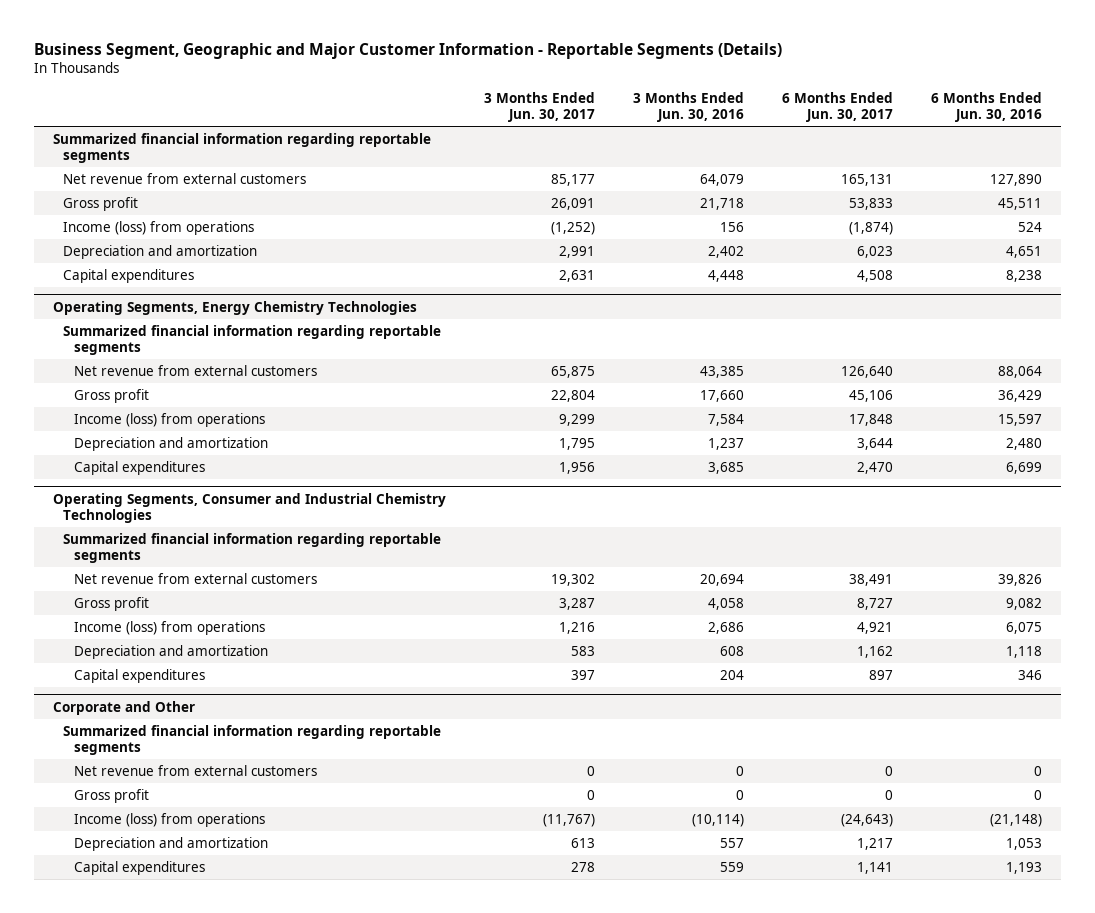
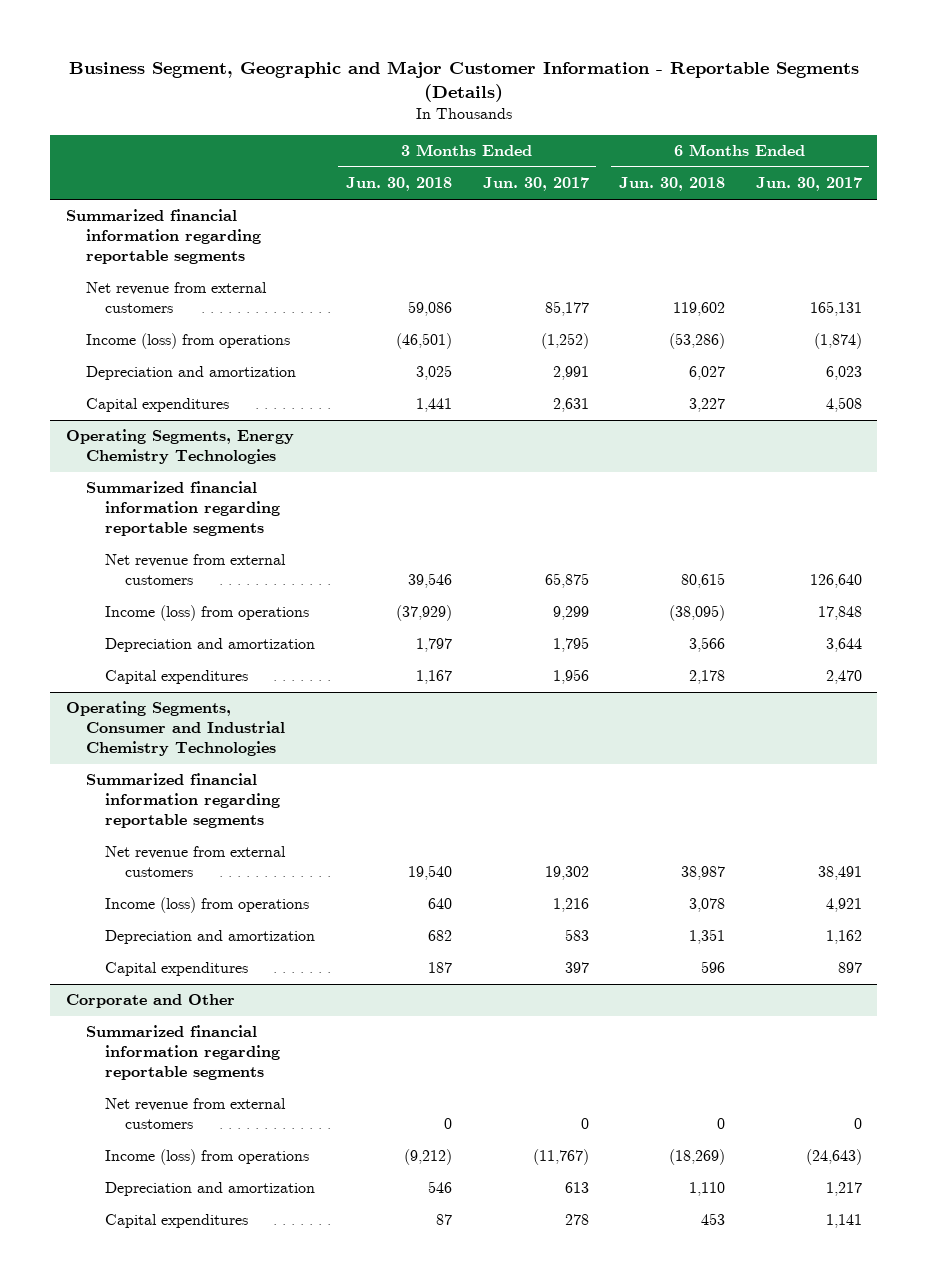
- | 3 Months Ended Jun. 30, 2017 | 3 Months Ended Jun. 30, 2016 | 6 Months Ended Jun. 30, 2017 | 6 Months Ended Jun. 30, 2016
+ | 3 Months Ended Jun. 30, 2018 | 3 Months Ended Jun. 30, 2017 | 6 Months Ended Jun. 30, 2018 | 6 Months Ended Jun. 30, 2017
- Gross profit | 26,091 | 21,718 | 53,833 | 45,511
@ Operating Segments, Energy Chemistry Technologies
- Gross profit | 22,804 | 17,660 | 45,106 | 36,429
@ Operating Segments, Consumer and Industrial Chemistry Technologies
- Gross profit | 3,287 | 4,058 | 8,727 | 9,082
@ Corporate and Other
- Gross profit | 0 | 0 | 0 | 0

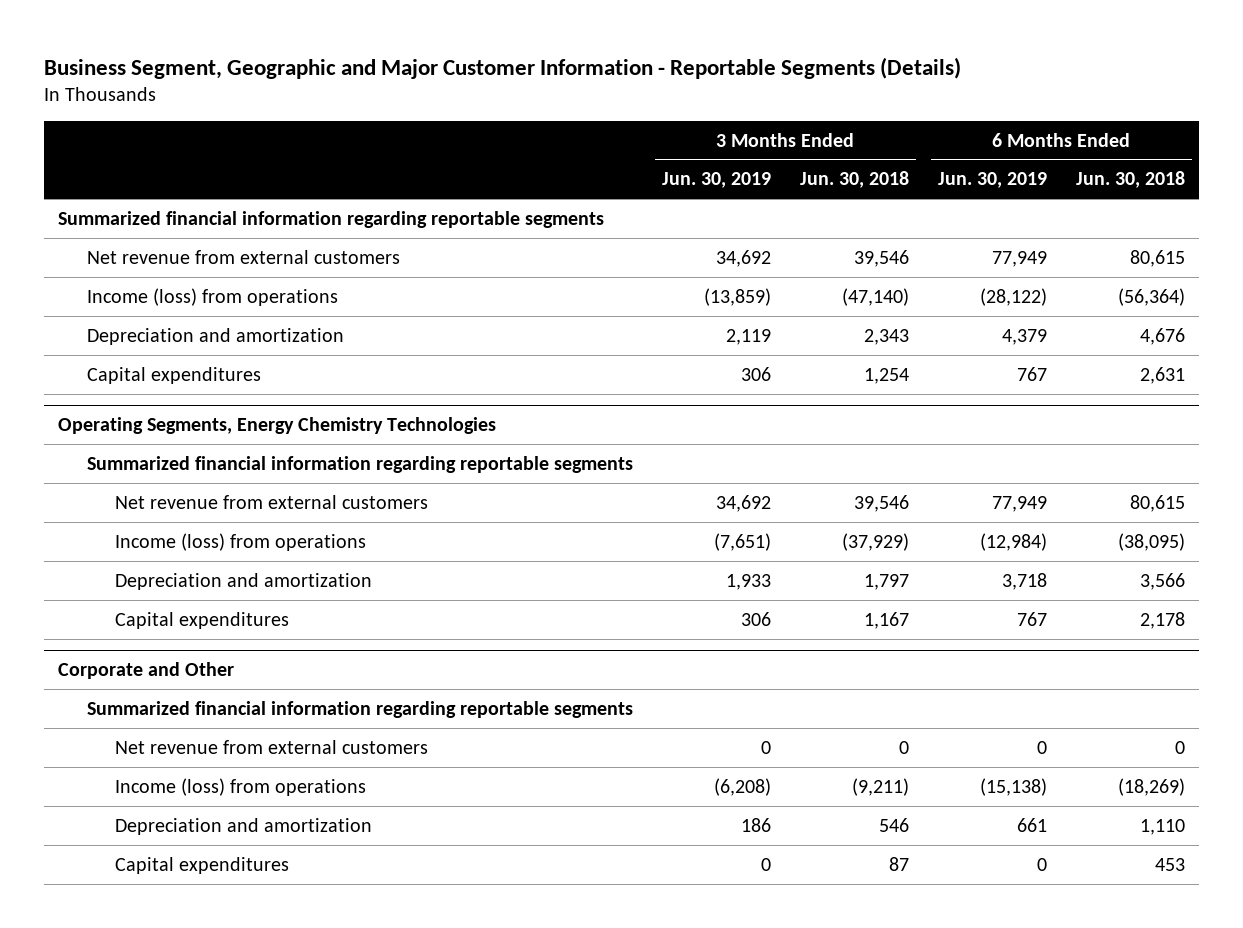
- | 3 Months Ended Jun. 30, 2018 | 3 Months Ended Jun. 30, 2017 | 6 Months Ended Jun. 30, 2018 | 6 Months Ended Jun. 30, 2017
+ | 3 Months Ended Jun. 30, 2019 | 3 Months Ended Jun. 30, 2018 | 6 Months Ended Jun. 30, 2019 | 6 Months Ended Jun. 30, 2018
- Net revenue from external customers | 59,086 | 85,177 | 119,602 | 165,131
- Income (loss) from operations | (46,501) | (1,252) | (53,286) | (1,874)
- Depreciation and amortization | 3,025 | 2,991 | 6,027 | 6,023
- Capital expenditures | 1,441 | 2,631 | 3,227 | 4,508
+ Net revenue from external customers | 34,692 | 39,546 | 77,949 | 80,615
+ Income (loss) from operations | (13,859) | (47,140) | (28,122) | (56,364)
+ Depreciation and amortization | 2,119 | 2,343 | 4,379 | 4,676
+ Capital expenditures | 306 | 1,254 | 767 | 2,631
- Operating Segments, Consumer and Industrial Chemistry Technologies
- Summarized financial information regarding reportable segments
- Net revenue from external customers | 19,540 | 19,302 | 38,987 | 38,491
- Income (loss) from operations | 640 | 1,216 | 3,078 | 4,921
- Depreciation and amortization | 682 | 583 | 1,351 | 1,162
- Capital expenditures | 187 | 397 | 596 | 897
@ Corporate and Other
- Income (loss) from operations | (9,212) | (11,767) | (18,269) | (24,643)
+ Income (loss) from operations | (6,208) | (9,211) | (15,138) | (18,269)

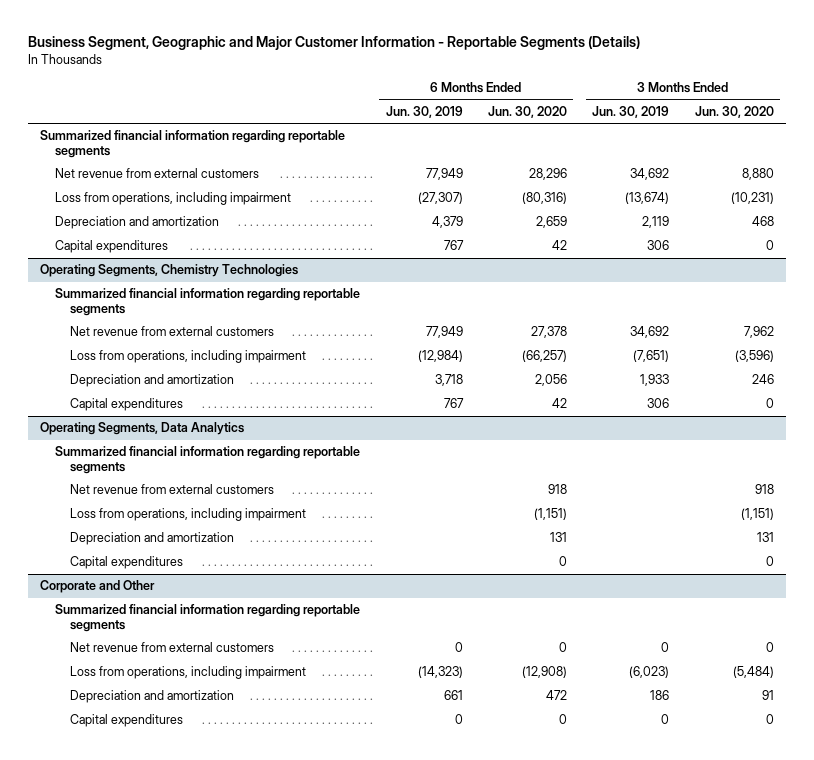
- | 3 Months Ended Jun. 30, 2019 | 3 Months Ended Jun. 30, 2018 | 6 Months Ended Jun. 30, 2019 | 6 Months Ended Jun. 30, 2018
+ | 6 Months Ended Jun. 30, 2019 | 6 Months Ended Jun. 30, 2020 | 3 Months Ended Jun. 30, 2019 | 3 Months Ended Jun. 30, 2020
- Income (loss) from operations | (13,859) | (47,140) | (28,122) | (56,364)
+ Loss from operations, including impairment | (27,307) | (80,316) | (13,674) | (10,231)
- Operating Segments, Energy Chemistry Technologies
+ Operating Segments, Chemistry Technologies
- Income (loss) from operations | (7,651) | (37,929) | (12,984) | (38,095)
+ Loss from operations, including impairment | (12,984) | (66,257) | (7,651) | (3,596)
+ Operating Segments, Data Analytics
+ Summarized financial information regarding reportable segments
+ Net revenue from external customers | | 918 | | 918
+ Loss from operations, including impairment | | (1,151) | | (1,151)
+ Depreciation and amortization | | 131 | | 131
+ Capital expenditures | | 0 | | 0
@ Corporate and Other
- Income (loss) from operations | (6,208) | (9,211) | (15,138) | (18,269)
+ Loss from operations, including impairment | (14,323) | (12,908) | (6,023) | (5,484)

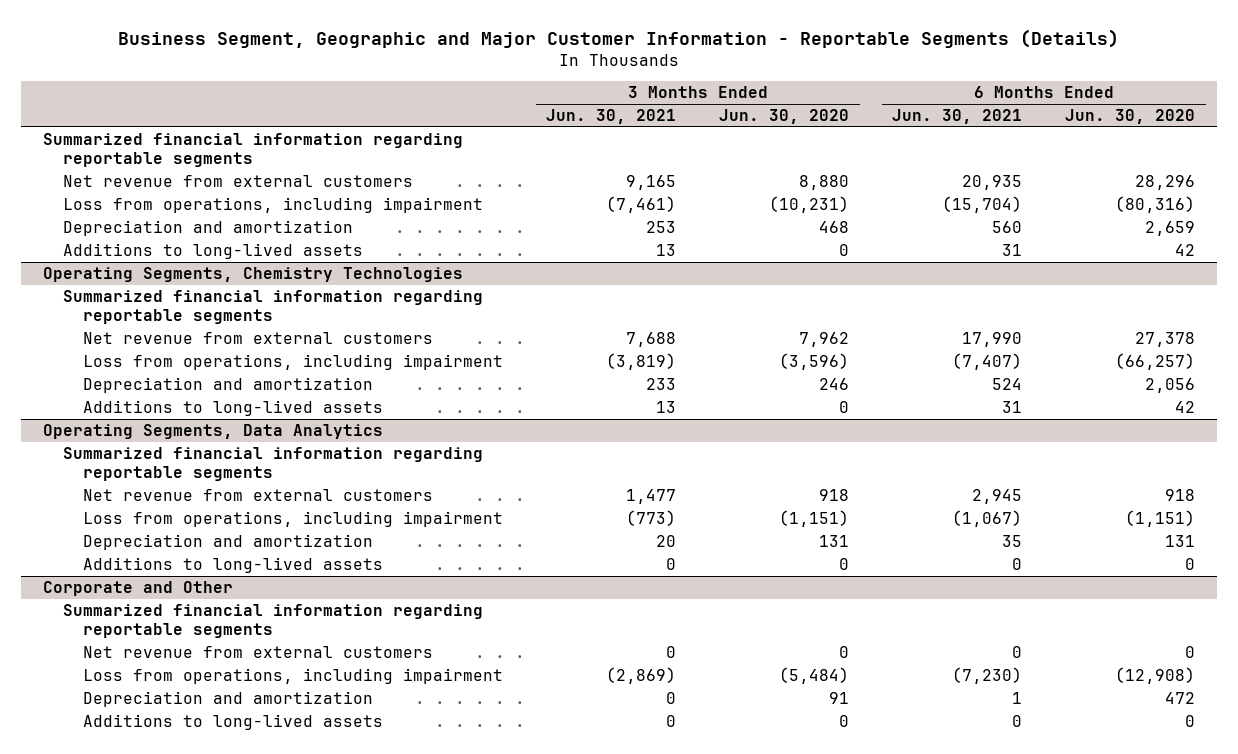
- | 6 Months Ended Jun. 30, 2019 | 6 Months Ended Jun. 30, 2020 | 3 Months Ended Jun. 30, 2019 | 3 Months Ended Jun. 30, 2020
+ | 3 Months Ended Jun. 30, 2021 | 3 Months Ended Jun. 30, 2020 | 6 Months Ended Jun. 30, 2021 | 6 Months Ended Jun. 30, 2020
- Capital expenditures | 767 | 42 | 306 | 0
+ Additions to long-lived assets | 13 | 0 | 31 | 42
@ Operating Segments, Chemistry Technologies
- Capital expenditures | 767 | 42 | 306 | 0
+ Additions to long-lived assets | 13 | 0 | 31 | 42
@ Operating Segments, Data Analytics
- Capital expenditures | | 0 | | 0
+ Additions to long-lived assets | 0 | 0 | 0 | 0
@ Corporate and Other
- Capital expenditures | 0 | 0 | 0 | 0
+ Additions to long-lived assets | 0 | 0 | 0 | 0

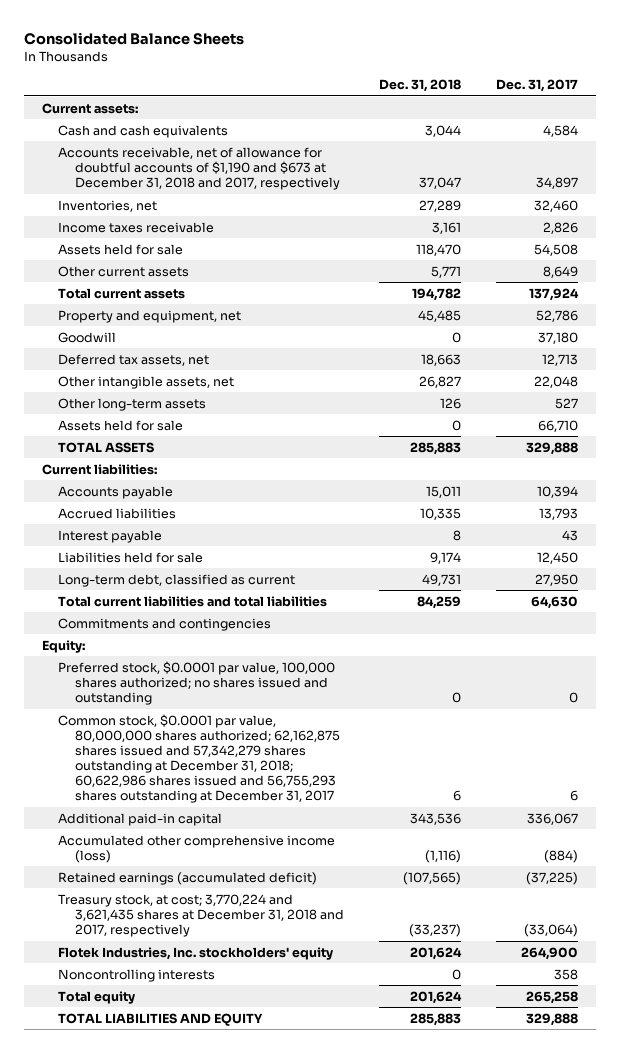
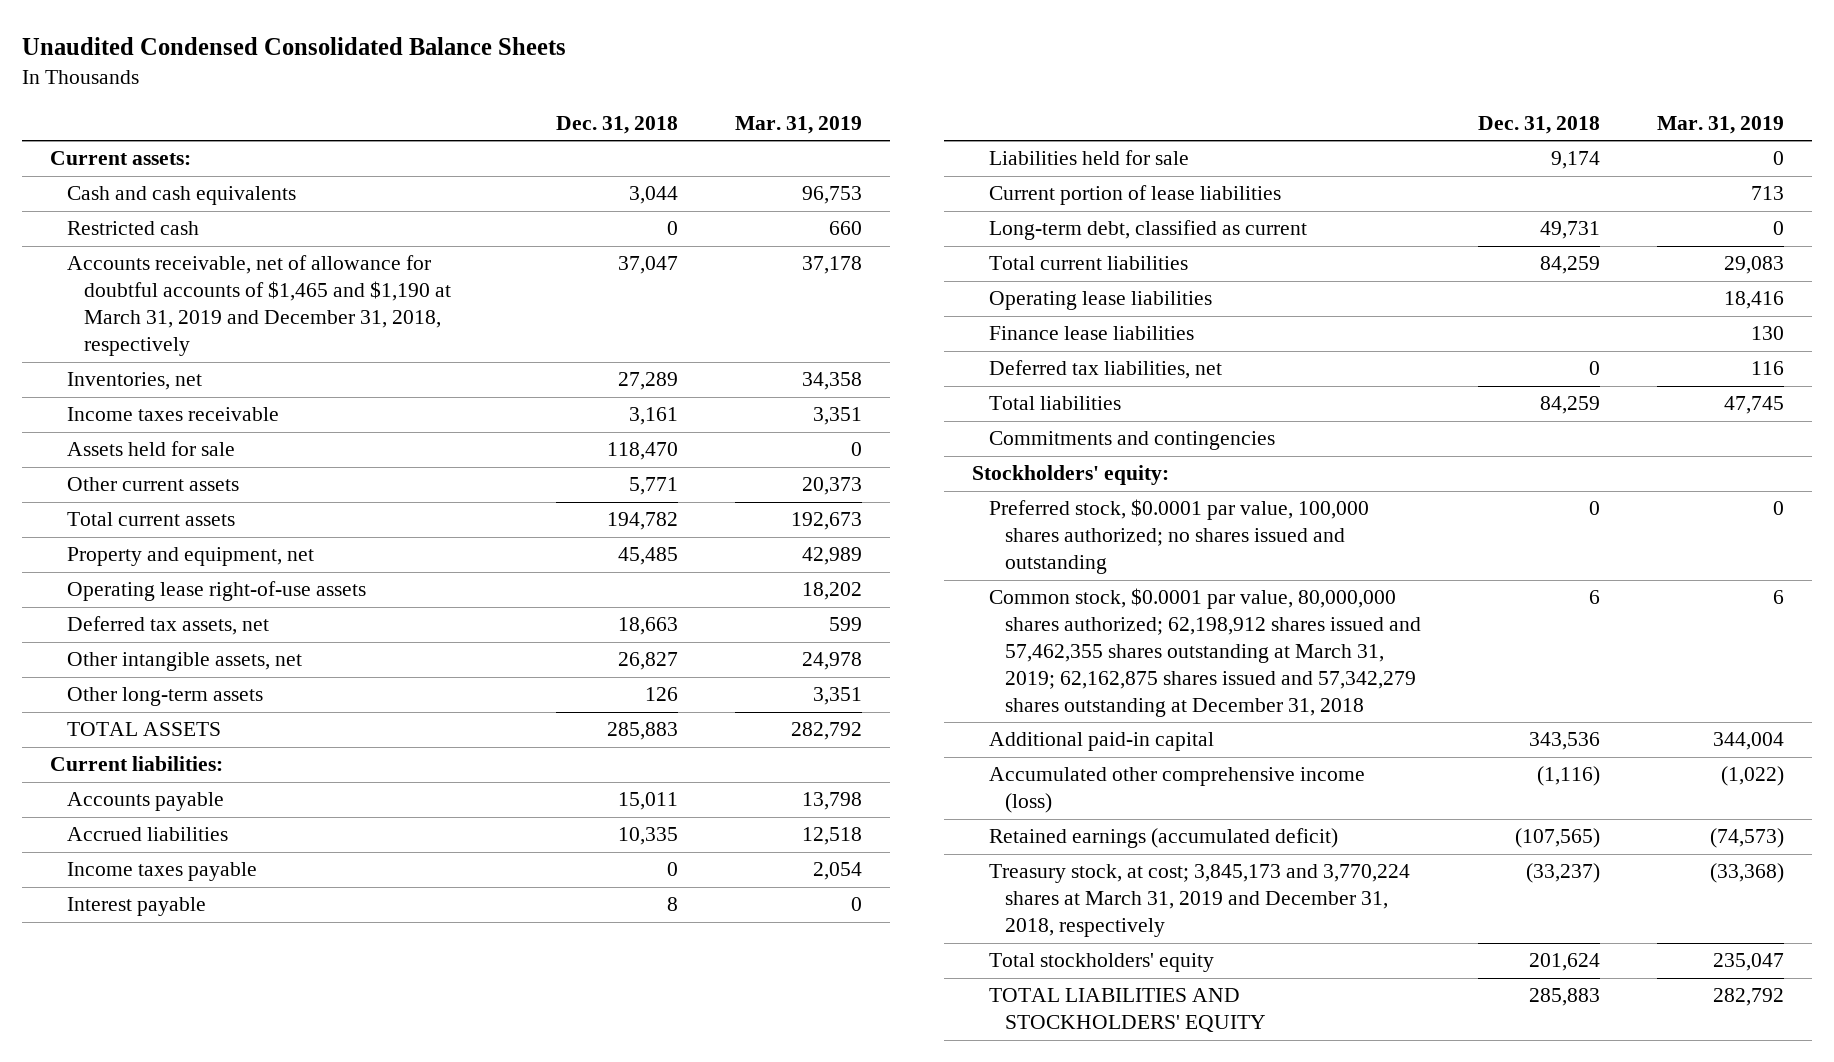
- Consolidated Balance Sheets
+ Unaudited Condensed Consolidated Balance Sheets
- | Dec. 31, 2018 | Dec. 31, 2017
+ | Dec. 31, 2018 | Mar. 31, 2019
- Accounts receivable, net of allowance for doubtful accounts of $1,190 and $673 at December 31, 2018 and 2017, respectively | 37,047 | 34,897
+ Restricted cash | 0 | 660
+ Accounts receivable, net of allowance for doubtful accounts of $1,465 and $1,190 at March 31, 2019 and December 31, 2018, respectively | 37,047 | 37,178
- Goodwill | 0 | 37,180
+ Operating lease right-of-use assets | | 18,202
- Assets held for sale | 0 | 66,710
+ Income taxes payable | 0 | 2,054
+ Current portion of lease liabilities | | 713
- Total current liabilities and total liabilities | 84,259 | 64,630
+ Total current liabilities | 84,259 | 29,083
+ Operating lease liabilities | | 18,416
+ Finance lease liabilities | | 130
+ Deferred tax liabilities, net | 0 | 116
+ Total liabilities | 84,259 | 47,745
- Equity:
+ Stockholders' equity:
- Common stock, $0.0001 par value, 80,000,000 shares authorized; 62,162,875 shares issued and 57,342,279 shares outstanding at December 31, 2018; 60,622,986 shares issued and 56,755,293 shares outstanding at December 31, 2017 | 6 | 6
+ Common stock, $0.0001 par value, 80,000,000 shares authorized; 62,198,912 shares issued and 57,462,355 shares outstanding at March 31, 2019; 62,162,875 shares issued and 57,342,279 shares outstanding at December 31, 2018 | 6 | 6
- Treasury stock, at cost; 3,770,224 and 3,621,435 shares at December 31, 2018 and 2017, respectively | (33,237) | (33,064)
- Flotek Industries, Inc. stockholders' equity | 201,624 | 264,900
- Noncontrolling interests | 0 | 358
- Total equity | 201,624 | 265,258
- TOTAL LIABILITIES AND EQUITY | 285,883 | 329,888
+ Treasury stock, at cost; 3,845,173 and 3,770,224 shares at March 31, 2019 and December 31, 2018, respectively | (33,237) | (33,368)
+ Total stockholders' equity | 201,624 | 235,047
+ TOTAL LIABILITIES AND STOCKHOLDERS' EQUITY | 285,883 | 282,792

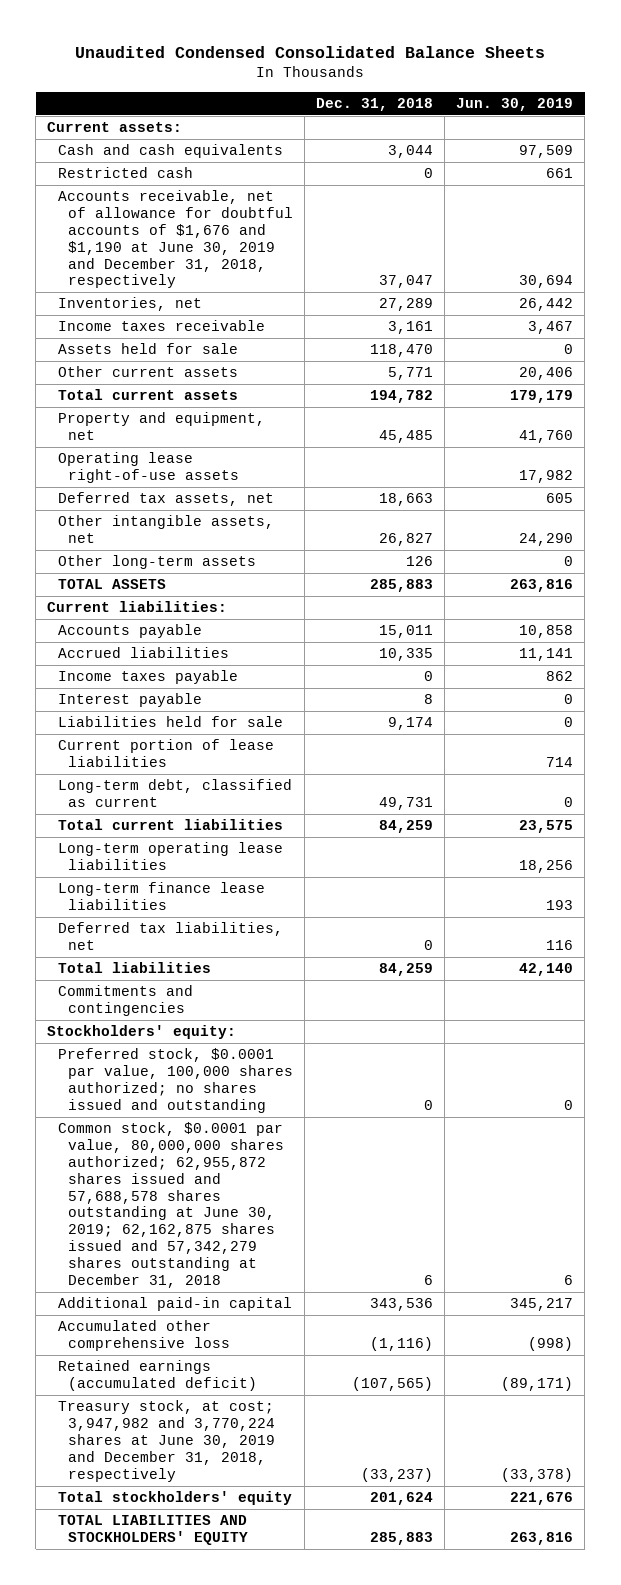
- | Dec. 31, 2018 | Mar. 31, 2019
+ | Dec. 31, 2018 | Jun. 30, 2019
- Accounts receivable, net of allowance for doubtful accounts of $1,465 and $1,190 at March 31, 2019 and December 31, 2018, respectively | 37,047 | 37,178
+ Accounts receivable, net of allowance for doubtful accounts of $1,676 and $1,190 at June 30, 2019 and December 31, 2018, respectively | 37,047 | 30,694
- Operating lease liabilities | | 18,416
- Finance lease liabilities | | 130
+ Long-term operating lease liabilities | | 18,256
+ Long-term finance lease liabilities | | 193
- Common stock, $0.0001 par value, 80,000,000 shares authorized; 62,198,912 shares issued and 57,462,355 shares outstanding at March 31, 2019; 62,162,875 shares issued and 57,342,279 shares outstanding at December 31, 2018 | 6 | 6
+ Common stock, $0.0001 par value, 80,000,000 shares authorized; 62,955,872 shares issued and 57,688,578 shares outstanding at June 30, 2019; 62,162,875 shares issued and 57,342,279 shares outstanding at December 31, 2018 | 6 | 6
- Accumulated other comprehensive income (loss) | (1,116) | (1,022)
+ Accumulated other comprehensive loss | (1,116) | (998)
- Treasury stock, at cost; 3,845,173 and 3,770,224 shares at March 31, 2019 and December 31, 2018, respectively | (33,237) | (33,368)
+ Treasury stock, at cost; 3,947,982 and 3,770,224 shares at June 30, 2019 and December 31, 2018, respectively | (33,237) | (33,378)

